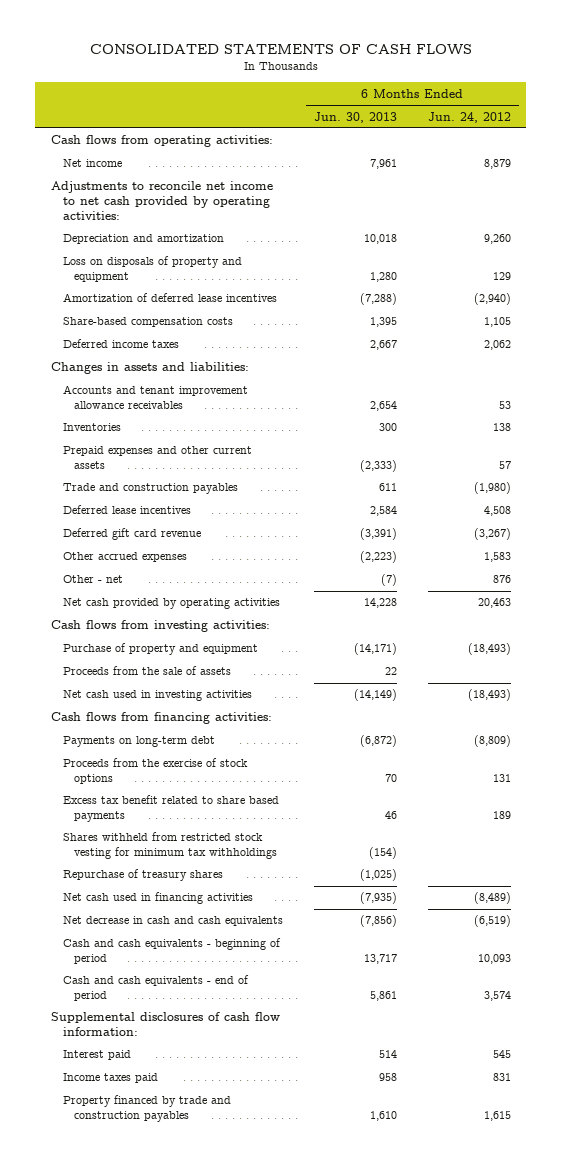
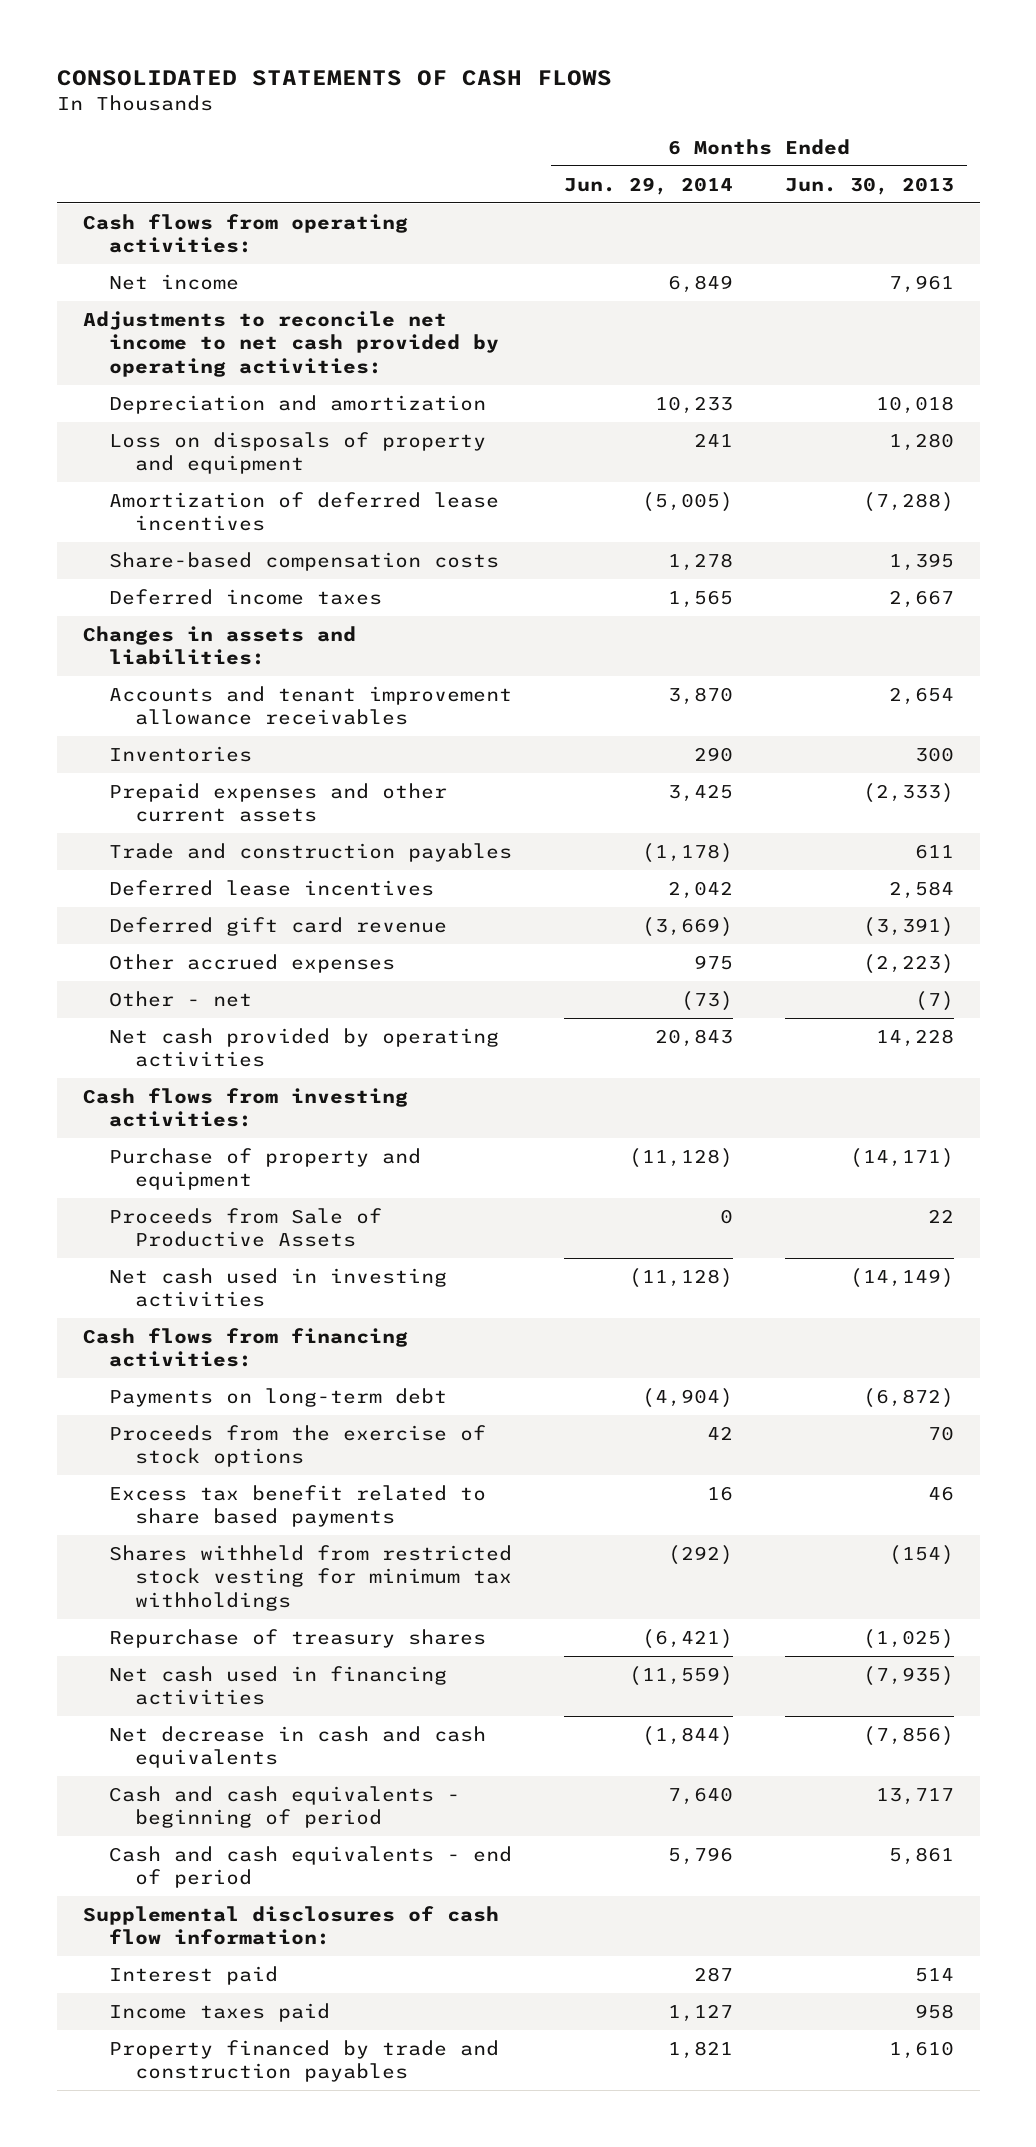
- | 6 Months Ended Jun. 30, 2013 | 6 Months Ended Jun. 24, 2012
+ | 6 Months Ended Jun. 29, 2014 | 6 Months Ended Jun. 30, 2013
- Proceeds from the sale of assets | 22 |
+ Proceeds from Sale of Productive Assets | 0 | 22

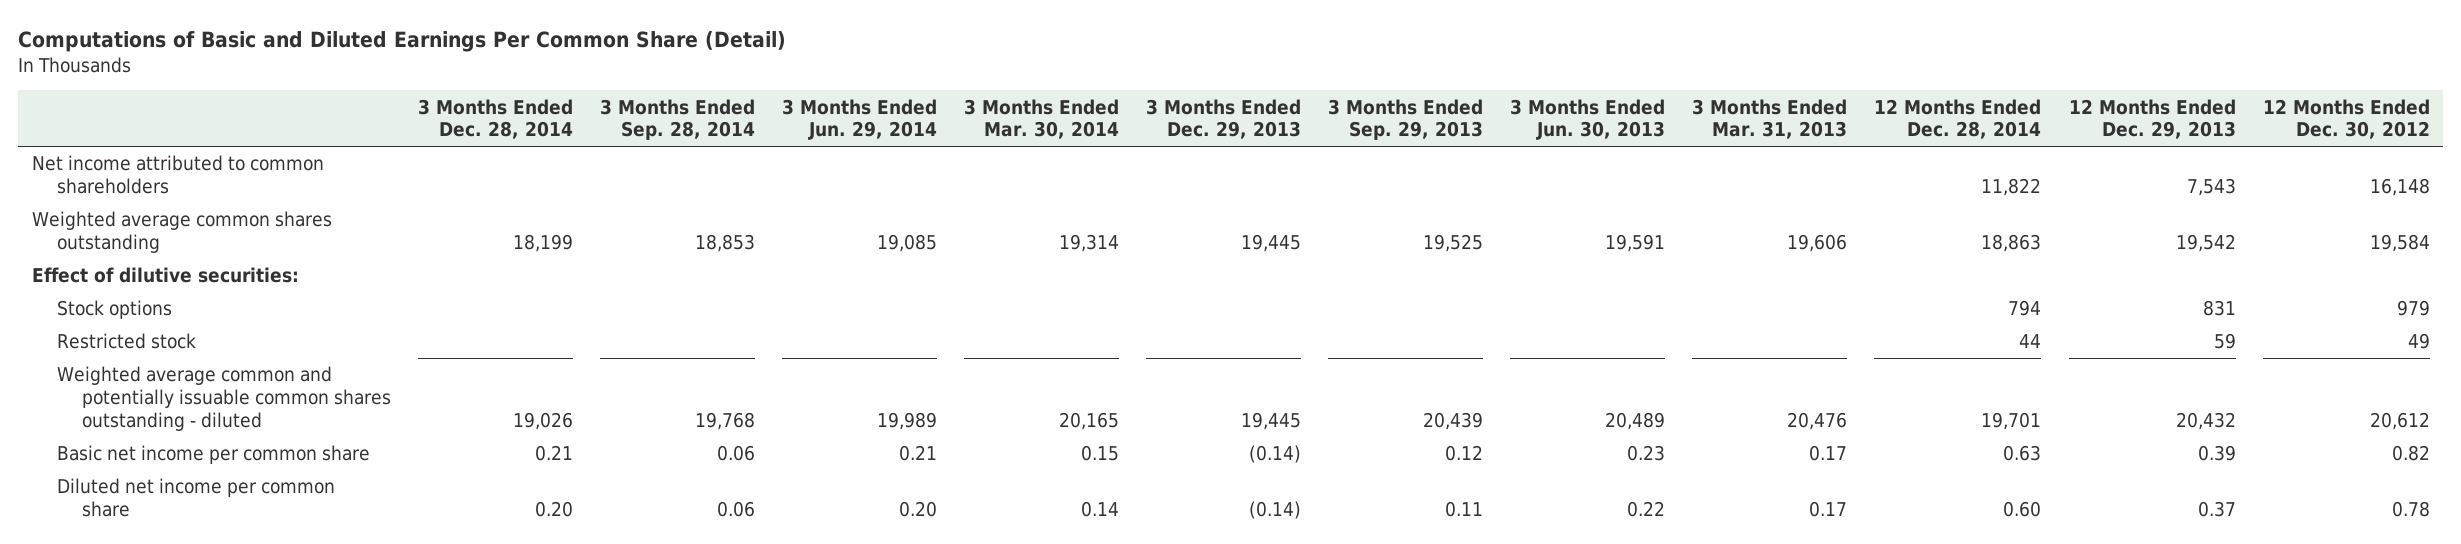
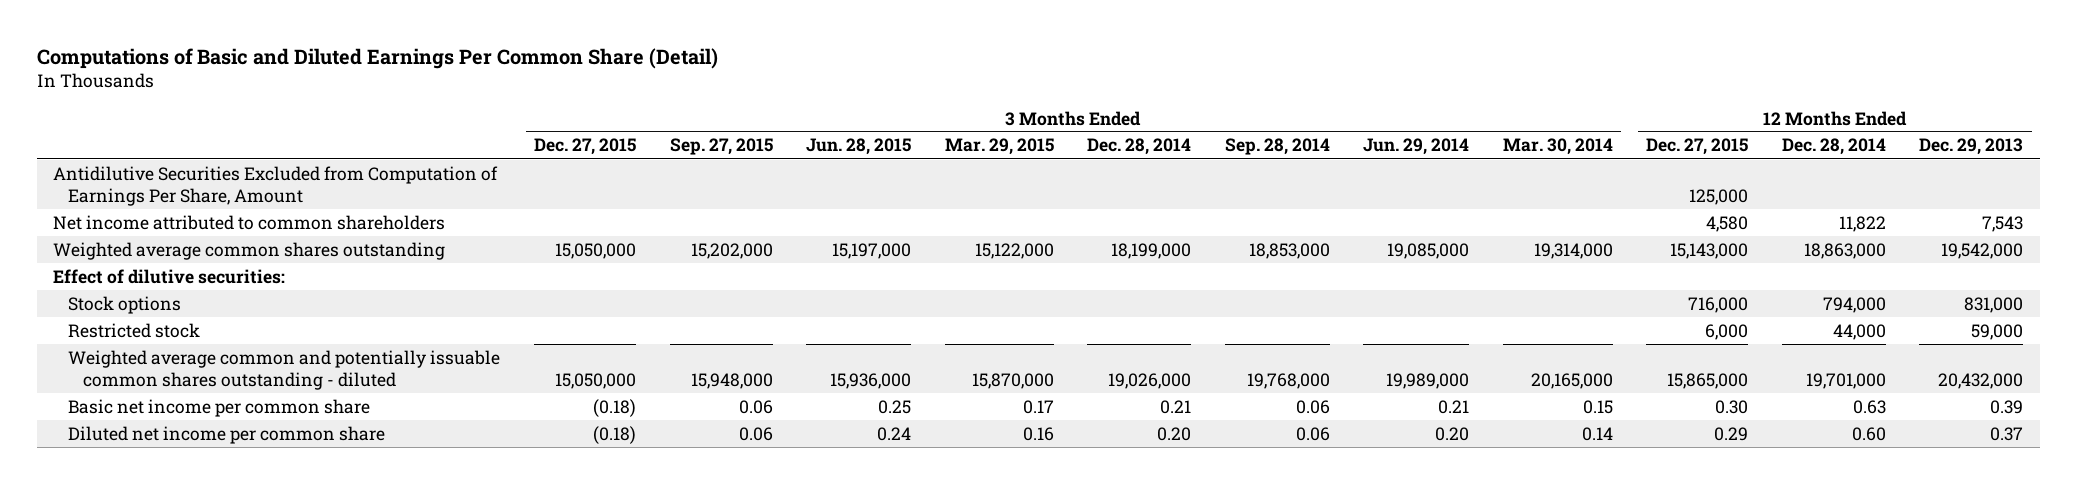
- | 3 Months Ended Dec. 28, 2014 | 3 Months Ended Sep. 28, 2014 | 3 Months Ended Jun. 29, 2014 | 3 Months Ended Mar. 30, 2014 | 3 Months Ended Dec. 29, 2013 | 3 Months Ended Sep. 29, 2013 | 3 Months Ended Jun. 30, 2013 | 3 Months Ended Mar. 31, 2013 | 12 Months Ended Dec. 28, 2014 | 12 Months Ended Dec. 29, 2013 | 12 Months Ended Dec. 30, 2012
+ | 3 Months Ended Dec. 27, 2015 | 3 Months Ended Sep. 27, 2015 | 3 Months Ended Jun. 28, 2015 | 3 Months Ended Mar. 29, 2015 | 3 Months Ended Dec. 28, 2014 | 3 Months Ended Sep. 28, 2014 | 3 Months Ended Jun. 29, 2014 | 3 Months Ended Mar. 30, 2014 | 12 Months Ended Dec. 27, 2015 | 12 Months Ended Dec. 28, 2014 | 12 Months Ended Dec. 29, 2013
+ Antidilutive Securities Excluded from Computation of Earnings Per Share, Amount | | | | | | | | | 125,000 | |
- Weighted average common shares outstanding | 18,199 | 18,853 | 19,085 | 19,314 | 19,445 | 19,525 | 19,591 | 19,606 | 18,863 | 19,542 | 19,584
+ Weighted average common shares outstanding | 15,050,000 | 15,202,000 | 15,197,000 | 15,122,000 | 18,199,000 | 18,853,000 | 19,085,000 | 19,314,000 | 15,143,000 | 18,863,000 | 19,542,000
- Stock options | | | | | | | | | 794 | 831 | 979
- Restricted stock | | | | | | | | | 44 | 59 | 49
- Weighted average common and potentially issuable common shares outstanding - diluted | 19,026 | 19,768 | 19,989 | 20,165 | 19,445 | 20,439 | 20,489 | 20,476 | 19,701 | 20,432 | 20,612
+ Stock options | | | | | | | | | 716,000 | 794,000 | 831,000
+ Restricted stock | | | | | | | | | 6,000 | 44,000 | 59,000
+ Weighted average common and potentially issuable common shares outstanding - diluted | 15,050,000 | 15,948,000 | 15,936,000 | 15,870,000 | 19,026,000 | 19,768,000 | 19,989,000 | 20,165,000 | 15,865,000 | 19,701,000 | 20,432,000

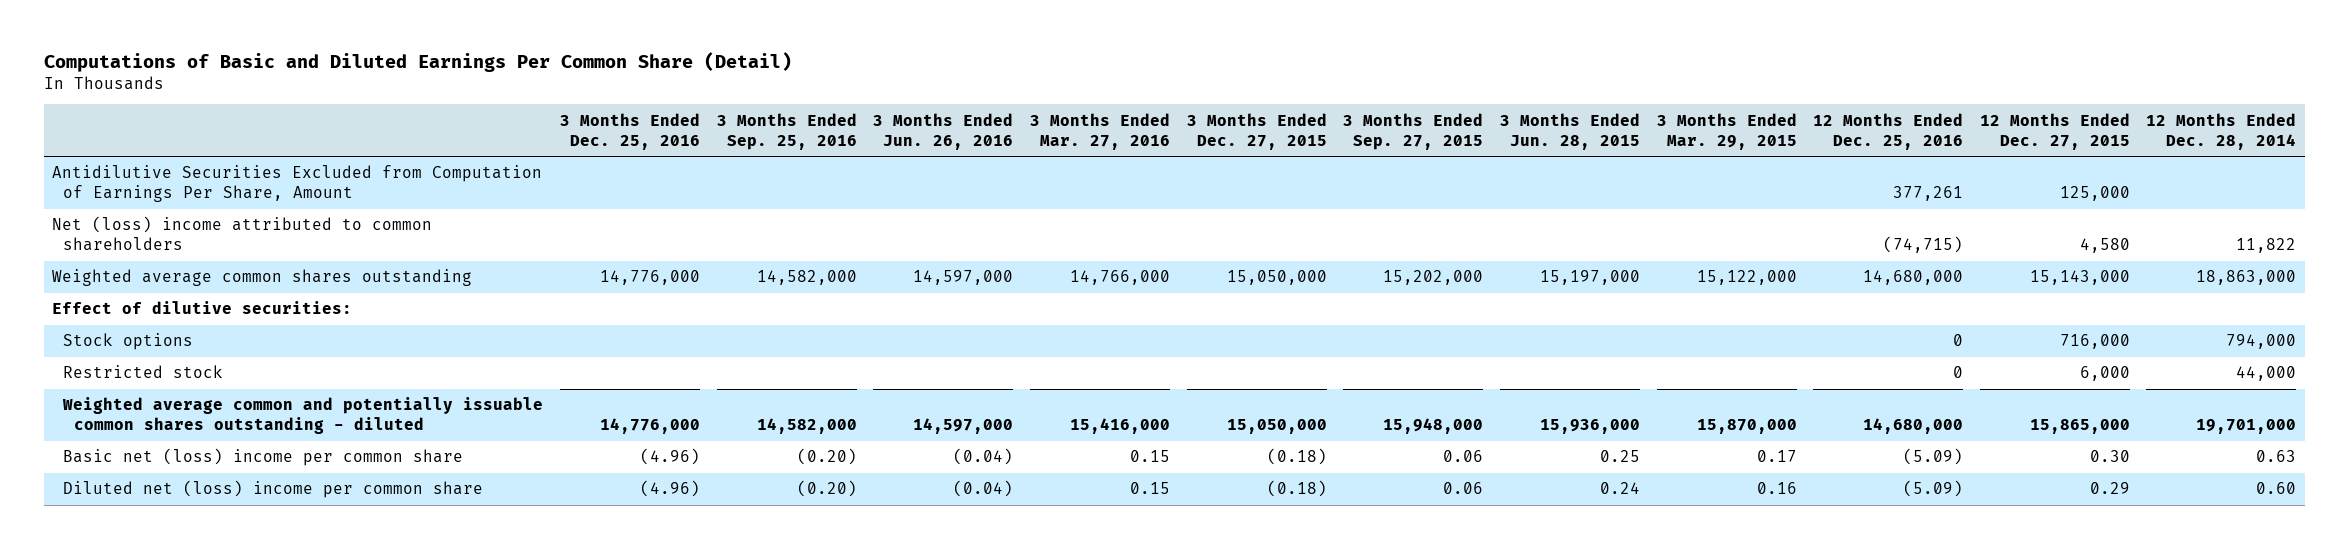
- | 3 Months Ended Dec. 27, 2015 | 3 Months Ended Sep. 27, 2015 | 3 Months Ended Jun. 28, 2015 | 3 Months Ended Mar. 29, 2015 | 3 Months Ended Dec. 28, 2014 | 3 Months Ended Sep. 28, 2014 | 3 Months Ended Jun. 29, 2014 | 3 Months Ended Mar. 30, 2014 | 12 Months Ended Dec. 27, 2015 | 12 Months Ended Dec. 28, 2014 | 12 Months Ended Dec. 29, 2013
+ | 3 Months Ended Dec. 25, 2016 | 3 Months Ended Sep. 25, 2016 | 3 Months Ended Jun. 26, 2016 | 3 Months Ended Mar. 27, 2016 | 3 Months Ended Dec. 27, 2015 | 3 Months Ended Sep. 27, 2015 | 3 Months Ended Jun. 28, 2015 | 3 Months Ended Mar. 29, 2015 | 12 Months Ended Dec. 25, 2016 | 12 Months Ended Dec. 27, 2015 | 12 Months Ended Dec. 28, 2014
- Net income attributed to common shareholders | | | | | | | | | 4,580 | 11,822 | 7,543
+ Net (loss) income attributed to common shareholders | | | | | | | | | (74,715) | 4,580 | 11,822
- Basic net income per common share | (0.18) | 0.06 | 0.25 | 0.17 | 0.21 | 0.06 | 0.21 | 0.15 | 0.30 | 0.63 | 0.39
- Diluted net income per common share | (0.18) | 0.06 | 0.24 | 0.16 | 0.20 | 0.06 | 0.20 | 0.14 | 0.29 | 0.60 | 0.37
+ Basic net (loss) income per common share | (4.96) | (0.20) | (0.04) | 0.15 | (0.18) | 0.06 | 0.25 | 0.17 | (5.09) | 0.30 | 0.63
+ Diluted net (loss) income per common share | (4.96) | (0.20) | (0.04) | 0.15 | (0.18) | 0.06 | 0.24 | 0.16 | (5.09) | 0.29 | 0.60

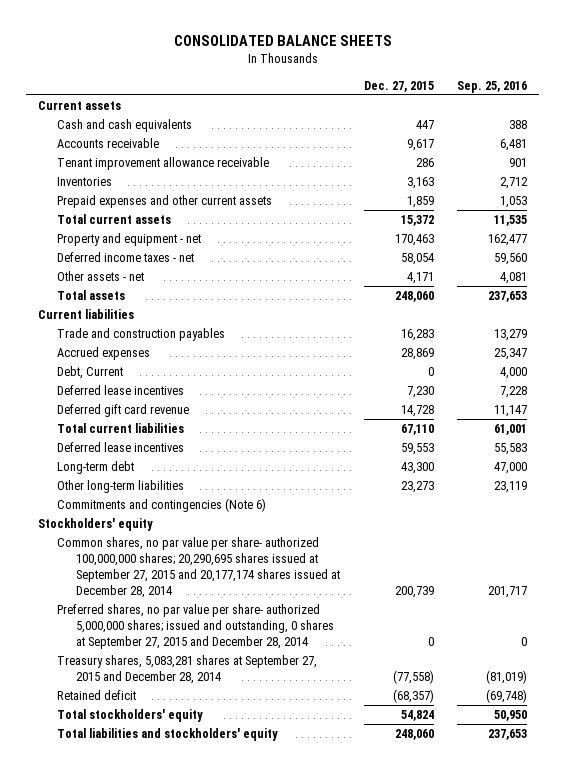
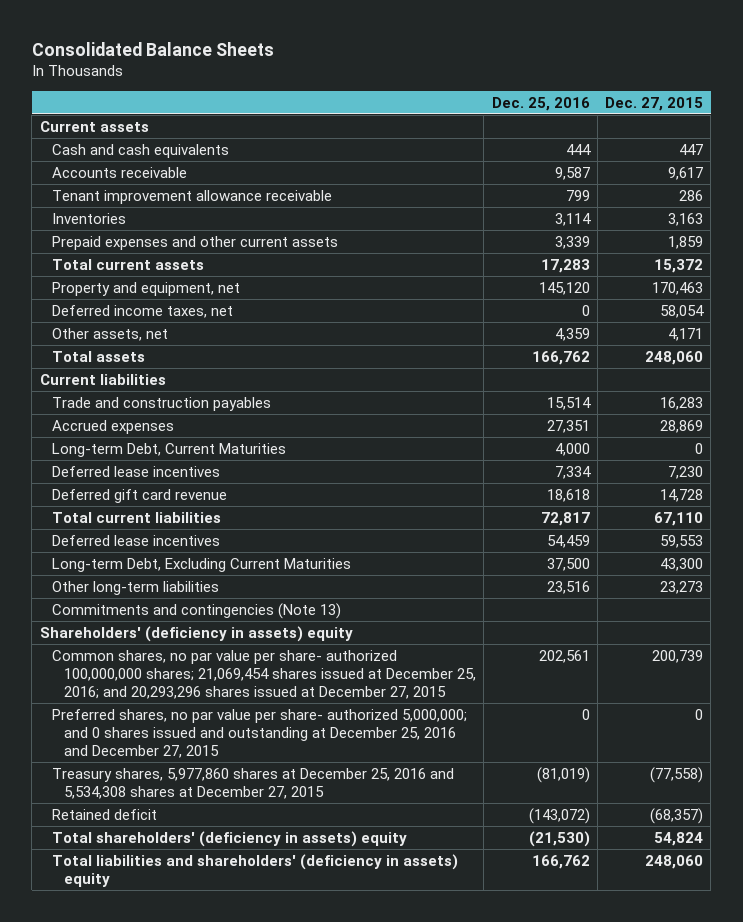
- CONSOLIDATED BALANCE SHEETS
+ Consolidated Balance Sheets
- | Dec. 27, 2015 | Sep. 25, 2016
+ | Dec. 25, 2016 | Dec. 27, 2015
- Property and equipment - net | 170,463 | 162,477
- Deferred income taxes - net | 58,054 | 59,560
- Other assets - net | 4,171 | 4,081
+ Property and equipment, net | 145,120 | 170,463
+ Deferred income taxes, net | 0 | 58,054
+ Other assets, net | 4,359 | 4,171
- Debt, Current | 0 | 4,000
+ Long-term Debt, Current Maturities | 4,000 | 0
- Long-term debt | 43,300 | 47,000
+ Long-term Debt, Excluding Current Maturities | 37,500 | 43,300
- Commitments and contingencies (Note 6)
- Stockholders' equity
- Common shares, no par value per share- authorized 100,000,000 shares; 20,290,695 shares issued at September 27, 2015 and 20,177,174 shares issued at December 28, 2014 | 200,739 | 201,717
- Preferred shares, no par value per share- authorized 5,000,000 shares; issued and outstanding, 0 shares at September 27, 2015 and December 28, 2014 | 0 | 0
- Treasury shares, 5,083,281 shares at September 27, 2015 and December 28, 2014 | (77,558) | (81,019)
+ Commitments and contingencies (Note 13)
+ Shareholders' (deficiency in assets) equity
+ Common shares, no par value per share- authorized 100,000,000 shares; 21,069,454 shares issued at December 25, 2016; and 20,293,296 shares issued at December 27, 2015 | 202,561 | 200,739
+ Preferred shares, no par value per share- authorized 5,000,000; and 0 shares issued and outstanding at December 25, 2016 and December 27, 2015 | 0 | 0
+ Treasury shares, 5,977,860 shares at December 25, 2016 and 5,534,308 shares at December 27, 2015 | (81,019) | (77,558)
- Total stockholders' equity | 54,824 | 50,950
- Total liabilities and stockholders' equity | 248,060 | 237,653
+ Total shareholders' (deficiency in assets) equity | (21,530) | 54,824
+ Total liabilities and shareholders' (deficiency in assets) equity | 166,762 | 248,060

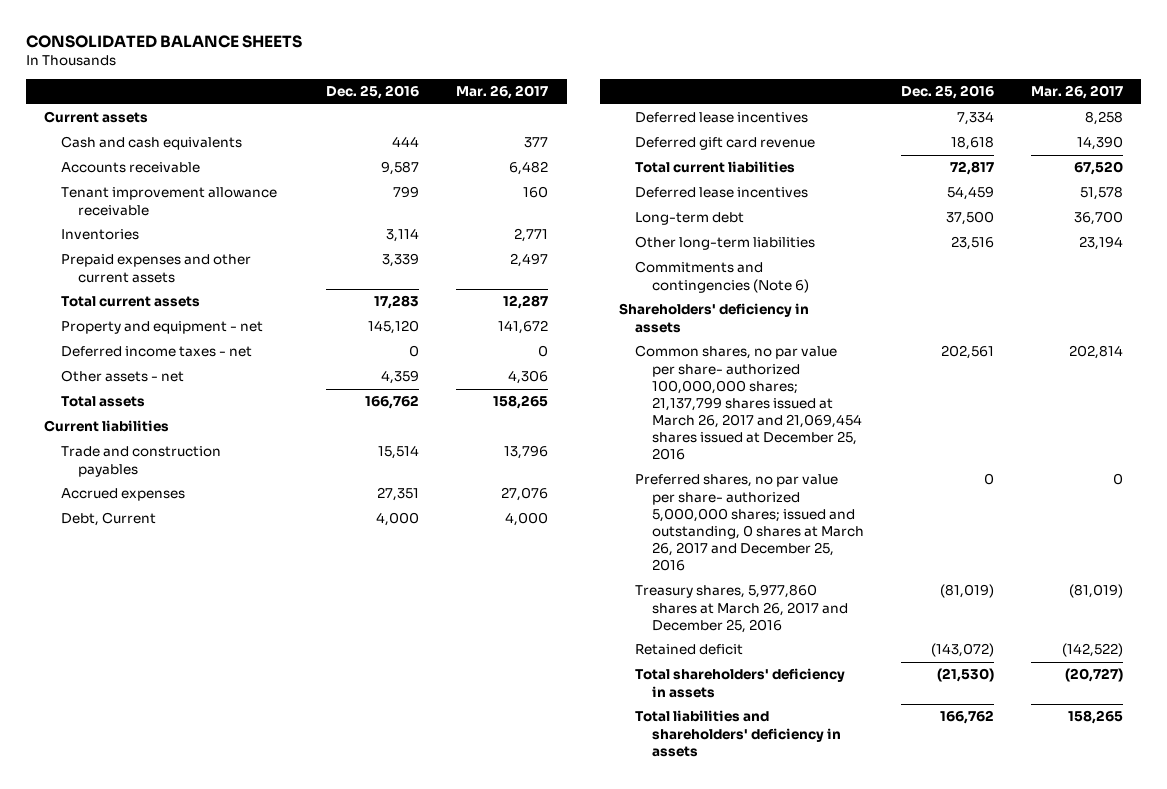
- Consolidated Balance Sheets
+ CONSOLIDATED BALANCE SHEETS
- | Dec. 25, 2016 | Dec. 27, 2015
+ | Dec. 25, 2016 | Mar. 26, 2017
- Property and equipment, net | 145,120 | 170,463
- Deferred income taxes, net | 0 | 58,054
- Other assets, net | 4,359 | 4,171
+ Property and equipment - net | 145,120 | 141,672
+ Deferred income taxes - net | 0 | 0
+ Other assets - net | 4,359 | 4,306
- Long-term Debt, Current Maturities | 4,000 | 0
+ Debt, Current | 4,000 | 4,000
- Long-term Debt, Excluding Current Maturities | 37,500 | 43,300
+ Long-term debt | 37,500 | 36,700
- Commitments and contingencies (Note 13)
- Shareholders' (deficiency in assets) equity
- Common shares, no par value per share- authorized 100,000,000 shares; 21,069,454 shares issued at December 25, 2016; and 20,293,296 shares issued at December 27, 2015 | 202,561 | 200,739
- Preferred shares, no par value per share- authorized 5,000,000; and 0 shares issued and outstanding at December 25, 2016 and December 27, 2015 | 0 | 0
- Treasury shares, 5,977,860 shares at December 25, 2016 and 5,534,308 shares at December 27, 2015 | (81,019) | (77,558)
+ Commitments and contingencies (Note 6)
+ Shareholders' deficiency in assets
+ Common shares, no par value per share- authorized 100,000,000 shares; 21,137,799 shares issued at March 26, 2017 and 21,069,454 shares issued at December 25, 2016 | 202,561 | 202,814
+ Preferred shares, no par value per share- authorized 5,000,000 shares; issued and outstanding, 0 shares at March 26, 2017 and December 25, 2016 | 0 | 0
+ Treasury shares, 5,977,860 shares at March 26, 2017 and December 25, 2016 | (81,019) | (81,019)
- Total shareholders' (deficiency in assets) equity | (21,530) | 54,824
- Total liabilities and shareholders' (deficiency in assets) equity | 166,762 | 248,060
+ Total shareholders' deficiency in assets | (21,530) | (20,727)
+ Total liabilities and shareholders' deficiency in assets | 166,762 | 158,265

